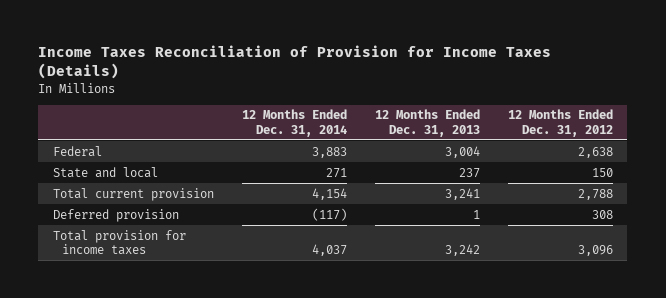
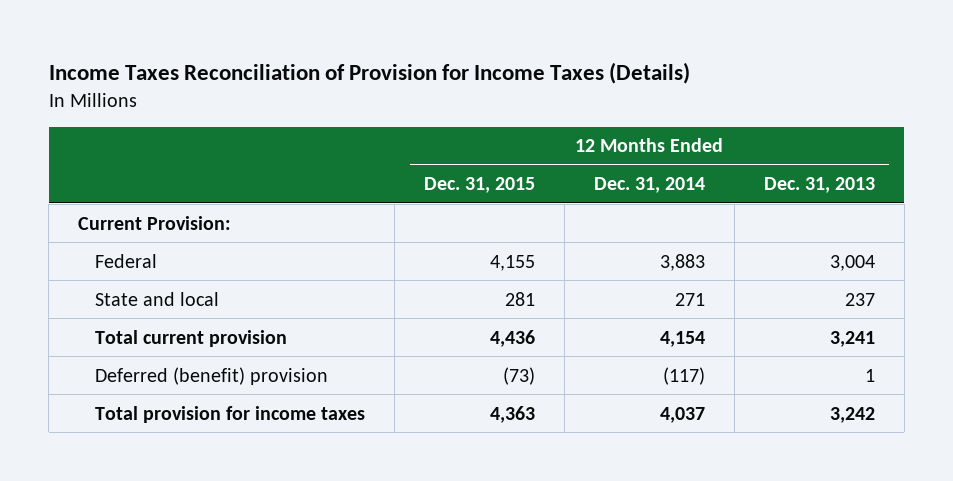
- | 12 Months Ended Dec. 31, 2014 | 12 Months Ended Dec. 31, 2013 | 12 Months Ended Dec. 31, 2012
+ | 12 Months Ended Dec. 31, 2015 | 12 Months Ended Dec. 31, 2014 | 12 Months Ended Dec. 31, 2013
+ Current Provision:
- Deferred provision | (117) | 1 | 308
+ Deferred (benefit) provision | (73) | (117) | 1

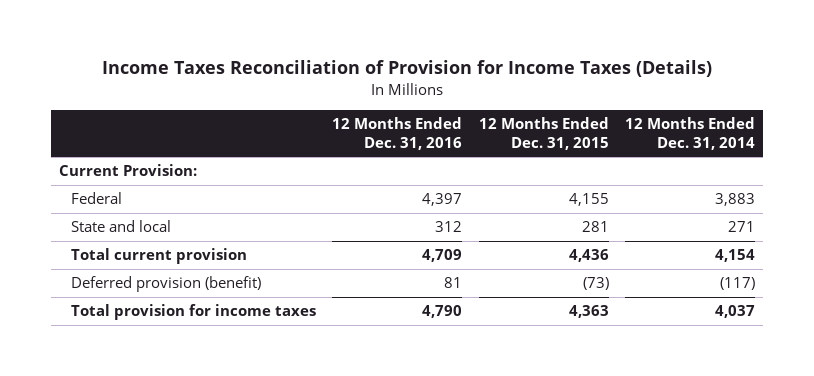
- | 12 Months Ended Dec. 31, 2015 | 12 Months Ended Dec. 31, 2014 | 12 Months Ended Dec. 31, 2013
+ | 12 Months Ended Dec. 31, 2016 | 12 Months Ended Dec. 31, 2015 | 12 Months Ended Dec. 31, 2014
- Deferred (benefit) provision | (73) | (117) | 1
+ Deferred provision (benefit) | 81 | (73) | (117)

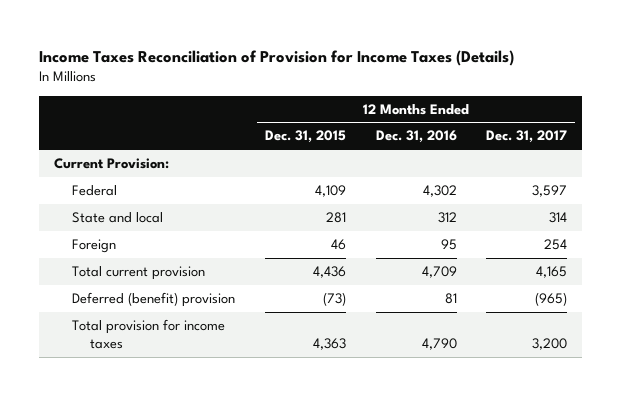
- | 12 Months Ended Dec. 31, 2016 | 12 Months Ended Dec. 31, 2015 | 12 Months Ended Dec. 31, 2014
+ | 12 Months Ended Dec. 31, 2015 | 12 Months Ended Dec. 31, 2016 | 12 Months Ended Dec. 31, 2017
- Federal | 4,397 | 4,155 | 3,883
+ Federal | 4,109 | 4,302 | 3,597
+ Foreign | 46 | 95 | 254
- Deferred provision (benefit) | 81 | (73) | (117)
+ Deferred (benefit) provision | (73) | 81 | (965)

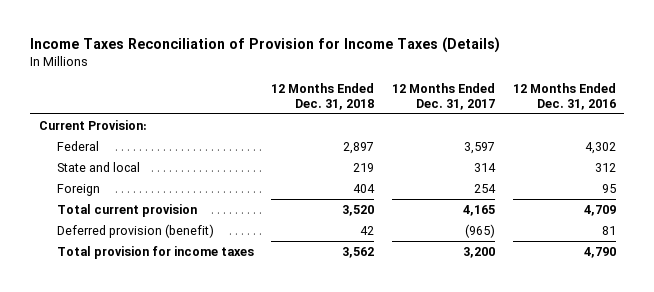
- | 12 Months Ended Dec. 31, 2015 | 12 Months Ended Dec. 31, 2016 | 12 Months Ended Dec. 31, 2017
+ | 12 Months Ended Dec. 31, 2018 | 12 Months Ended Dec. 31, 2017 | 12 Months Ended Dec. 31, 2016
- Deferred (benefit) provision | (73) | 81 | (965)
+ Deferred provision (benefit) | 42 | (965) | 81

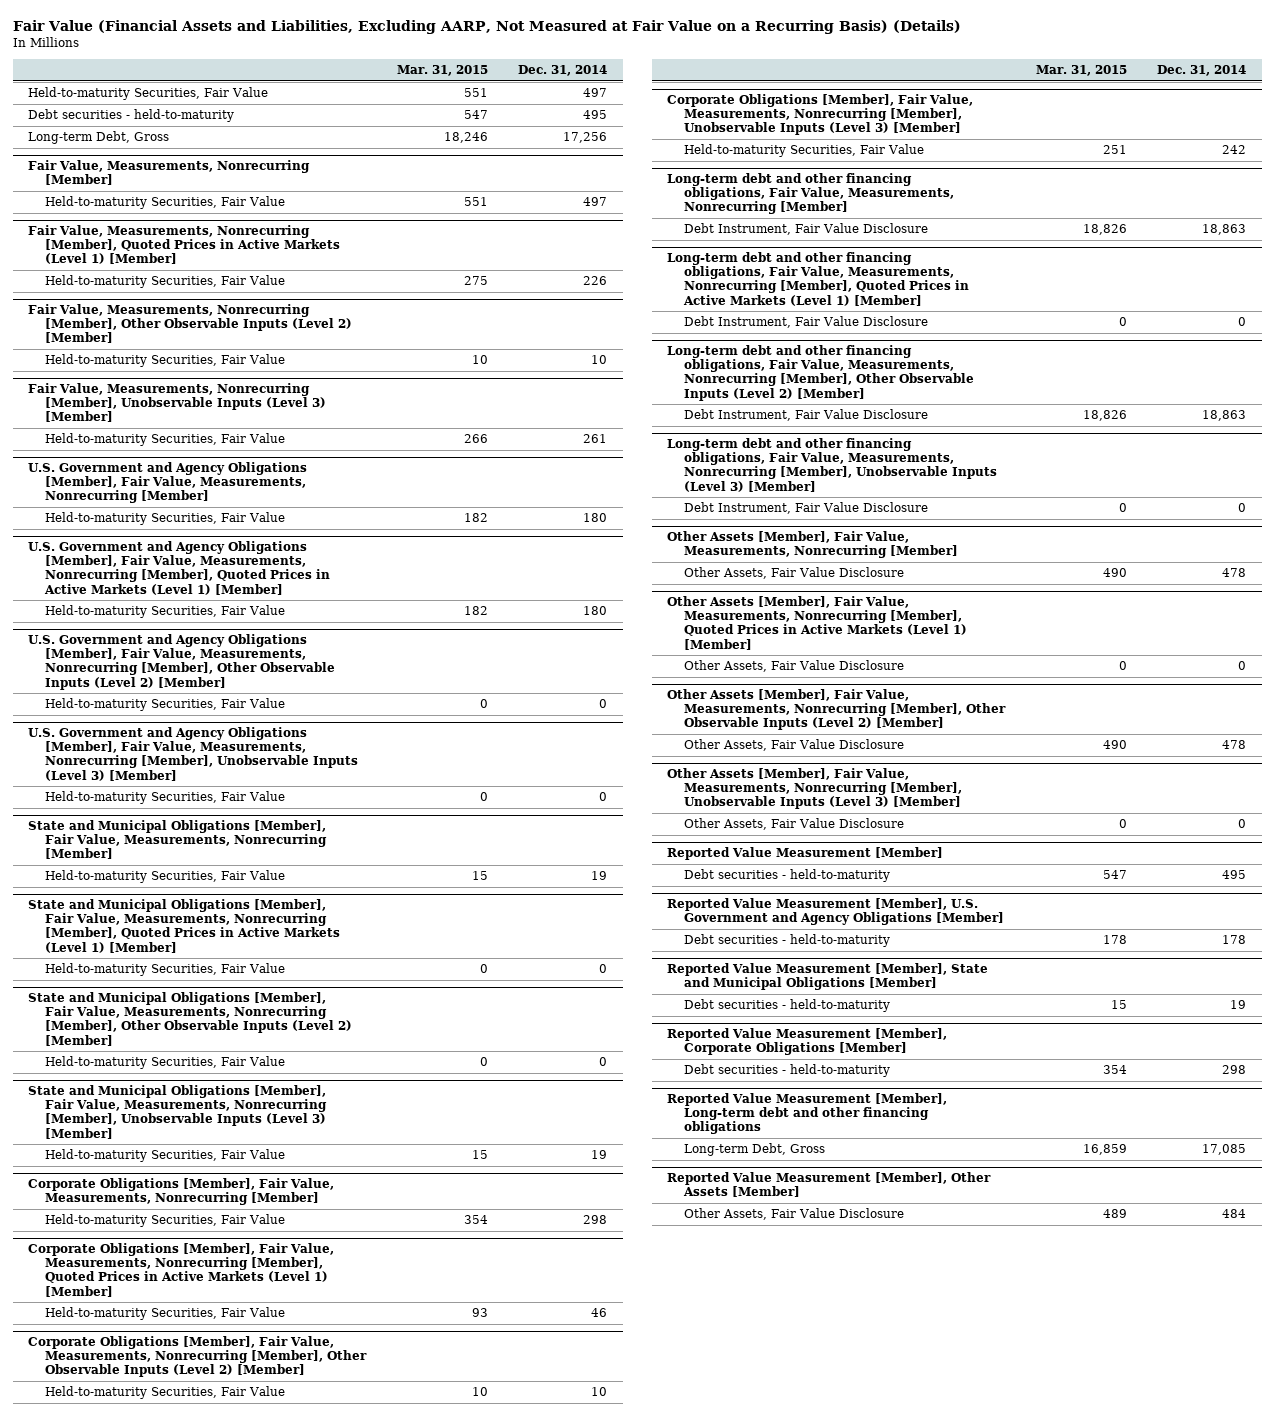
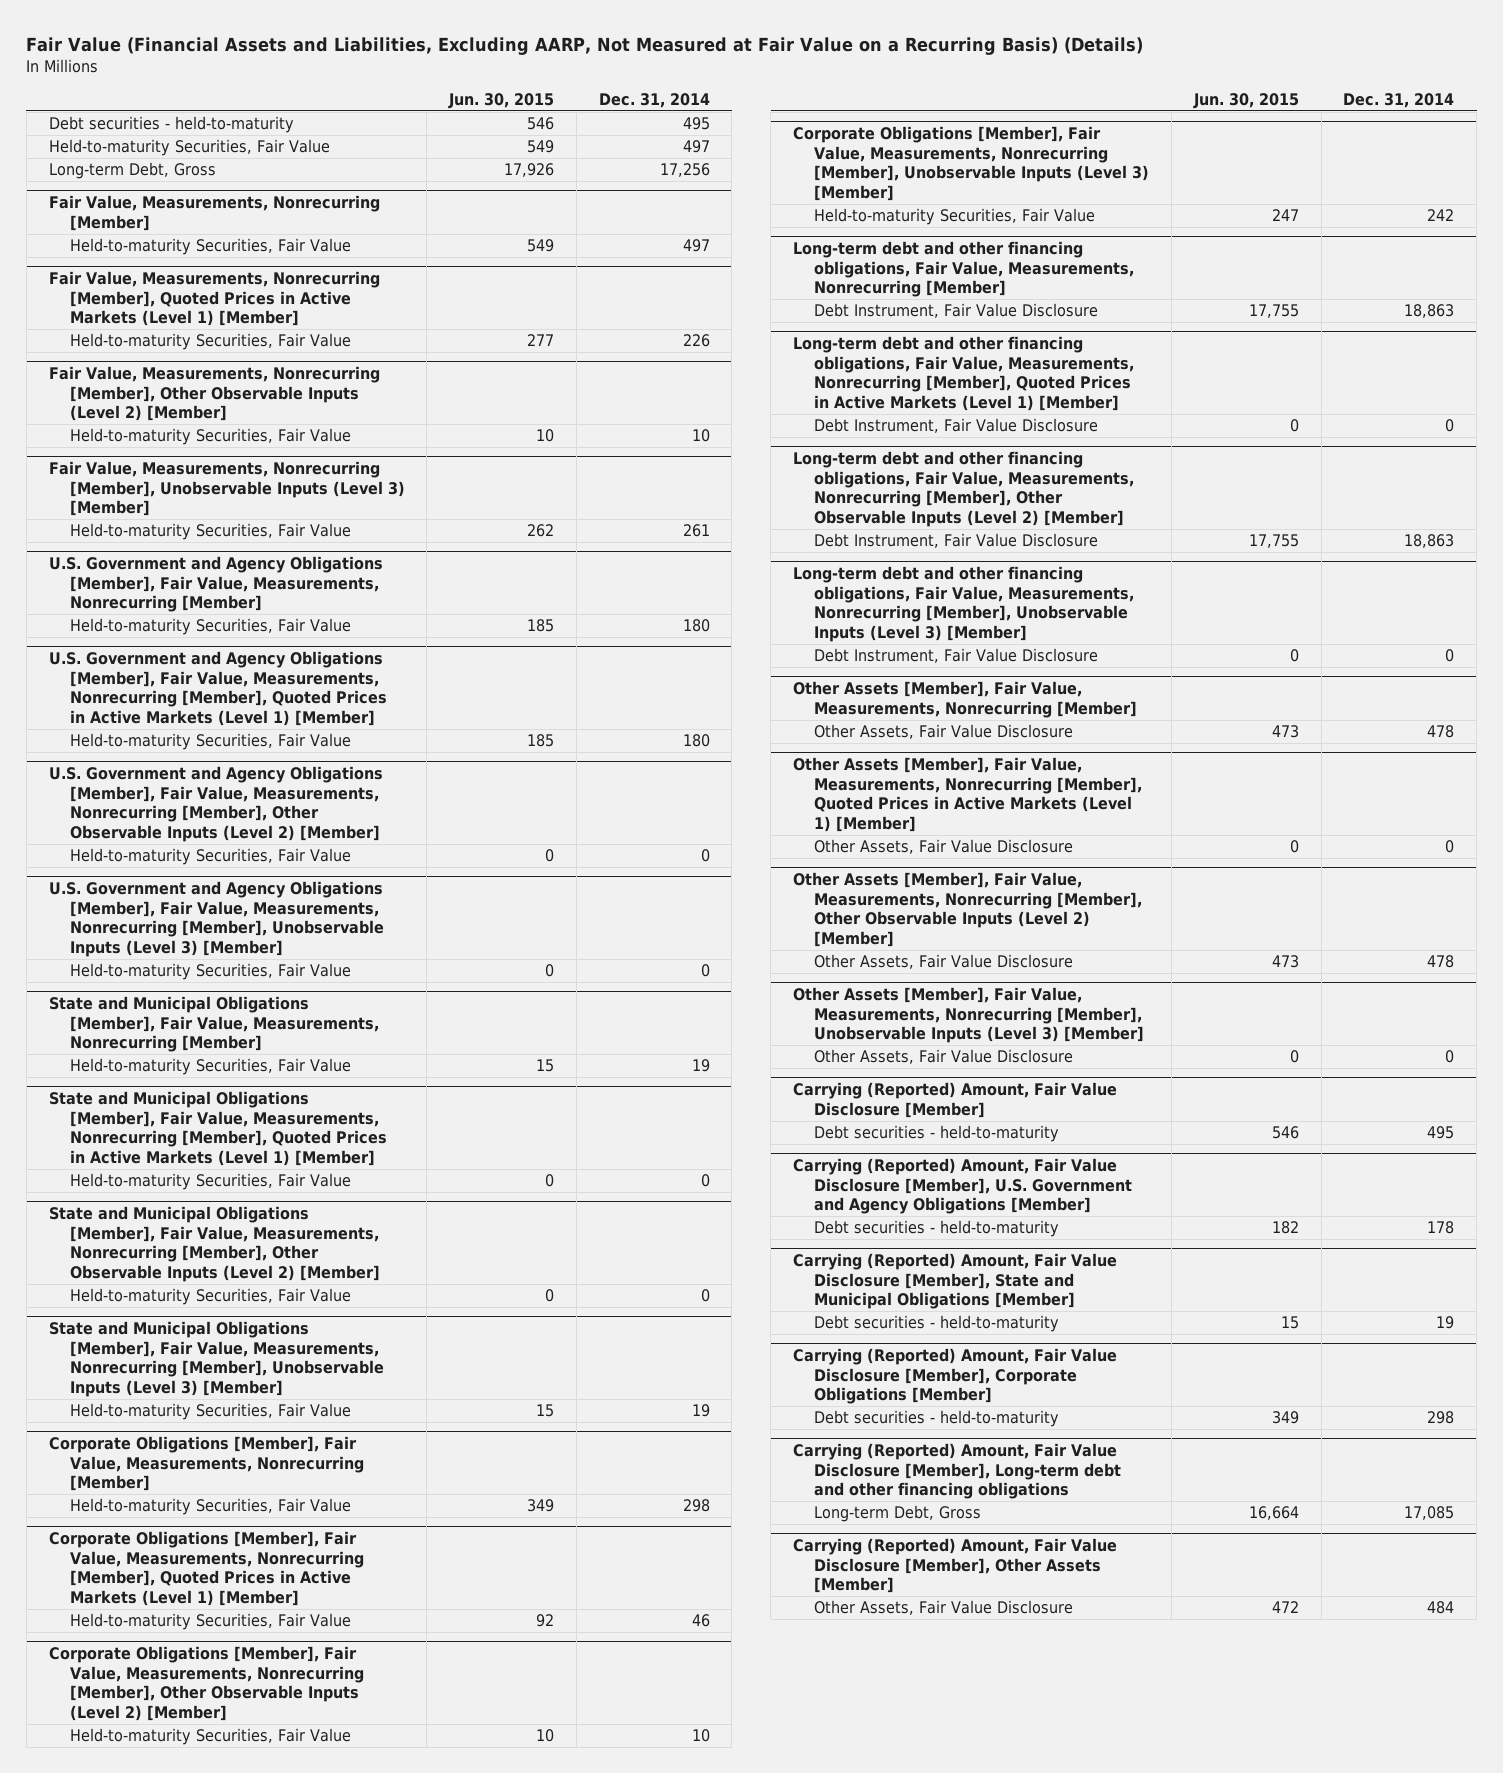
- | Mar. 31, 2015 | Dec. 31, 2014
+ | Jun. 30, 2015 | Dec. 31, 2014
moved down: Held-to-maturity Securities, Fair Value | 549 | 497
- Reported Value Measurement [Member]
+ Carrying (Reported) Amount, Fair Value Disclosure [Member]
- Reported Value Measurement [Member], U.S. Government and Agency Obligations [Member]
+ Carrying (Reported) Amount, Fair Value Disclosure [Member], U.S. Government and Agency Obligations [Member]
- Reported Value Measurement [Member], State and Municipal Obligations [Member]
+ Carrying (Reported) Amount, Fair Value Disclosure [Member], State and Municipal Obligations [Member]
- Reported Value Measurement [Member], Corporate Obligations [Member]
+ Carrying (Reported) Amount, Fair Value Disclosure [Member], Corporate Obligations [Member]
- Reported Value Measurement [Member], Long-term debt and other financing obligations
+ Carrying (Reported) Amount, Fair Value Disclosure [Member], Long-term debt and other financing obligations
- Reported Value Measurement [Member], Other Assets [Member]
+ Carrying (Reported) Amount, Fair Value Disclosure [Member], Other Assets [Member]

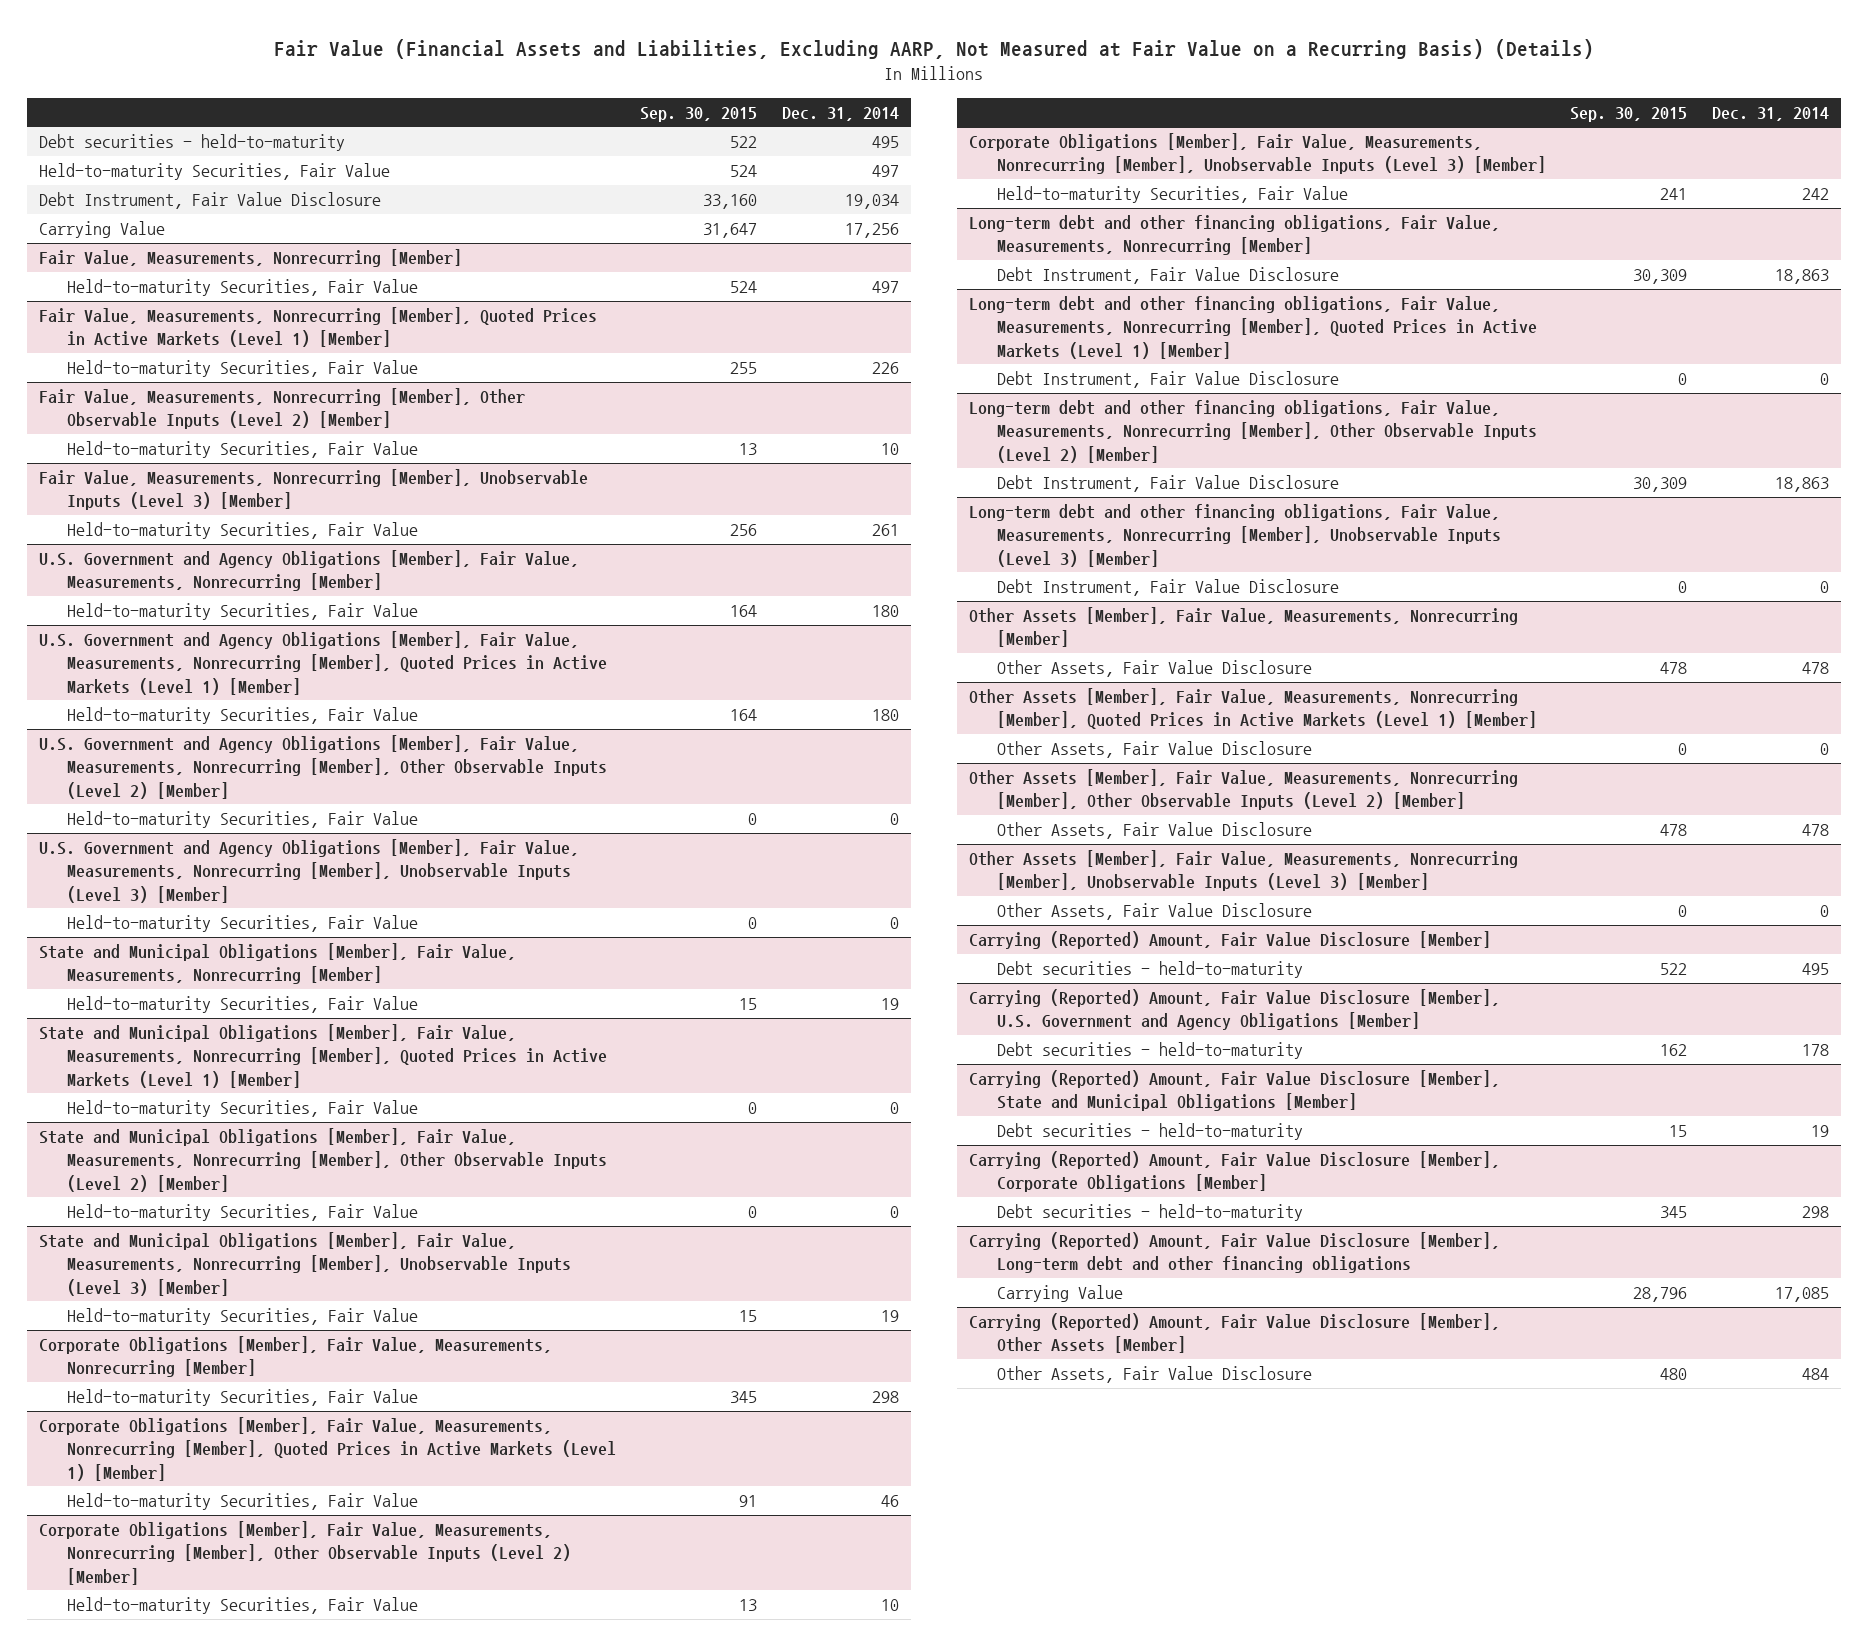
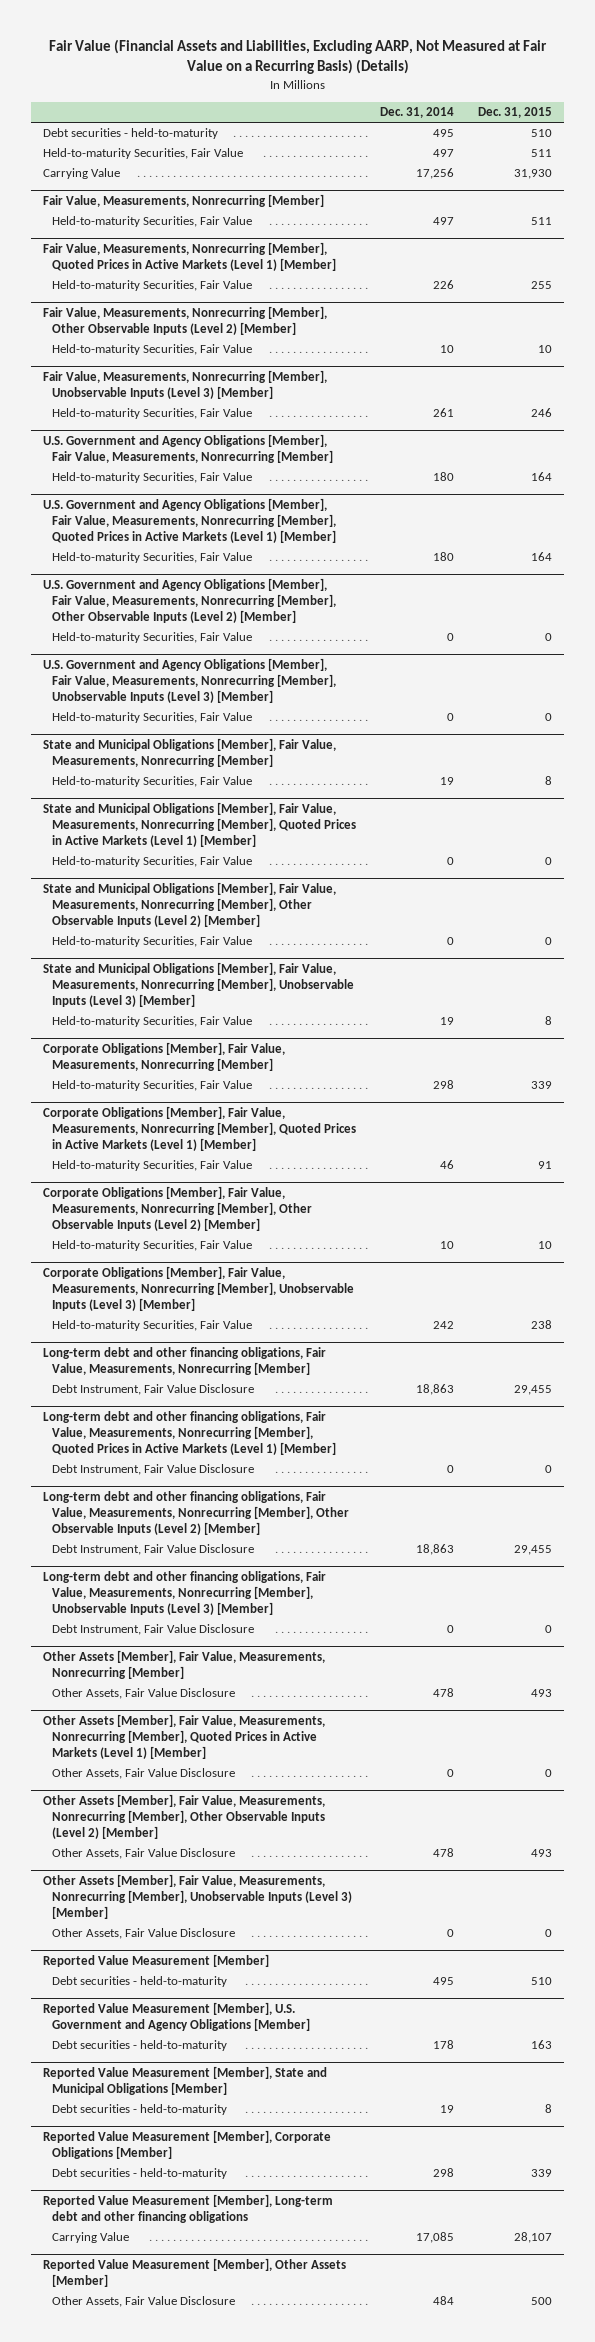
- | Sep. 30, 2015 | Dec. 31, 2014
+ | Dec. 31, 2014 | Dec. 31, 2015
- Debt Instrument, Fair Value Disclosure | 33,160 | 19,034
- Carrying (Reported) Amount, Fair Value Disclosure [Member]
+ Reported Value Measurement [Member]
- Carrying (Reported) Amount, Fair Value Disclosure [Member], U.S. Government and Agency Obligations [Member]
+ Reported Value Measurement [Member], U.S. Government and Agency Obligations [Member]
- Carrying (Reported) Amount, Fair Value Disclosure [Member], State and Municipal Obligations [Member]
+ Reported Value Measurement [Member], State and Municipal Obligations [Member]
- Carrying (Reported) Amount, Fair Value Disclosure [Member], Corporate Obligations [Member]
+ Reported Value Measurement [Member], Corporate Obligations [Member]
- Carrying (Reported) Amount, Fair Value Disclosure [Member], Long-term debt and other financing obligations
+ Reported Value Measurement [Member], Long-term debt and other financing obligations
- Carrying (Reported) Amount, Fair Value Disclosure [Member], Other Assets [Member]
+ Reported Value Measurement [Member], Other Assets [Member]

